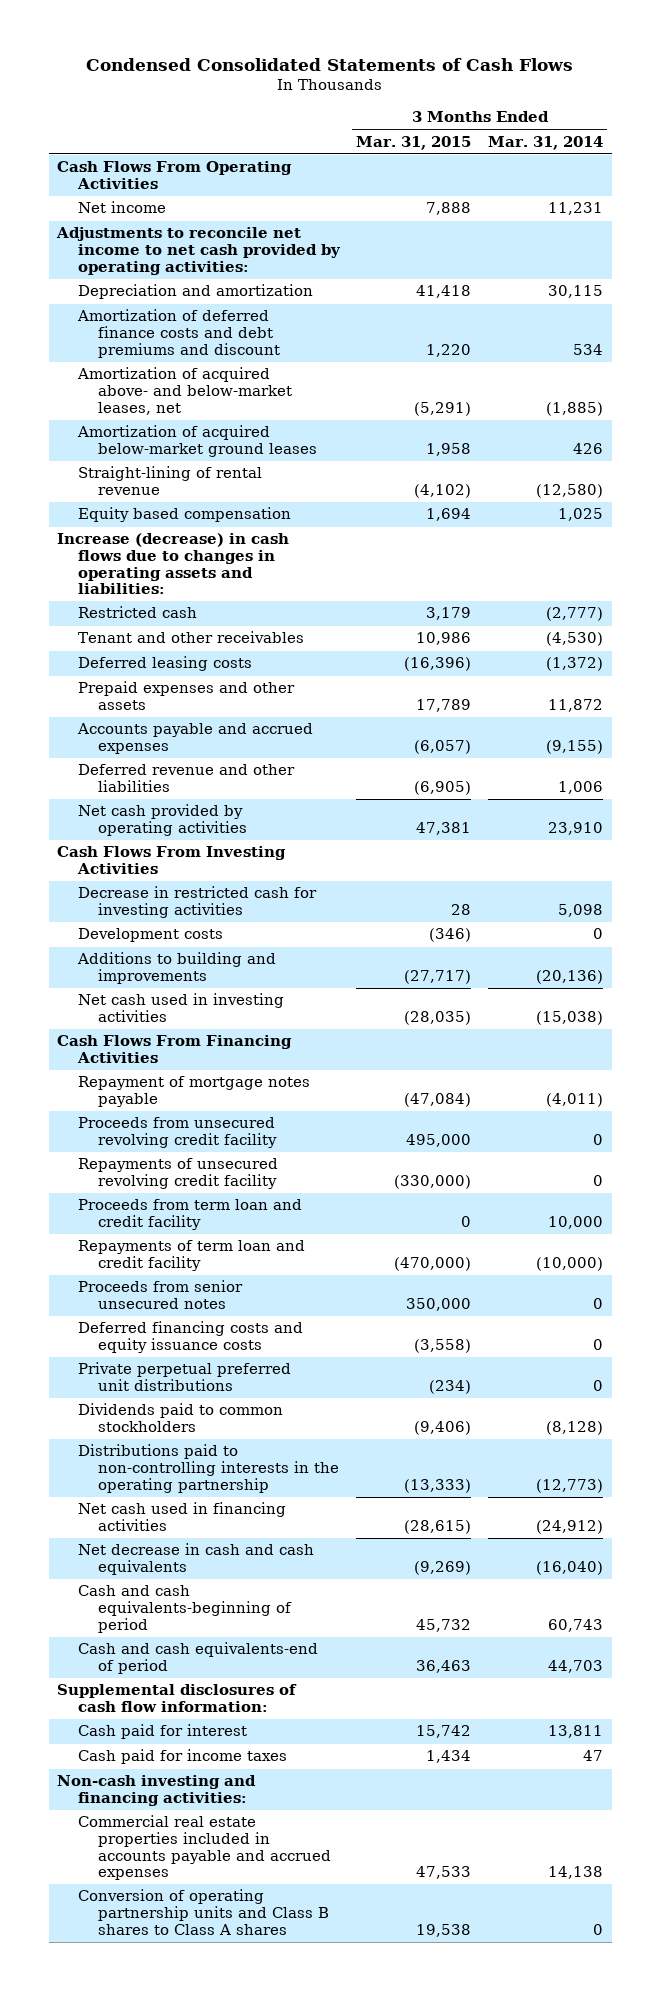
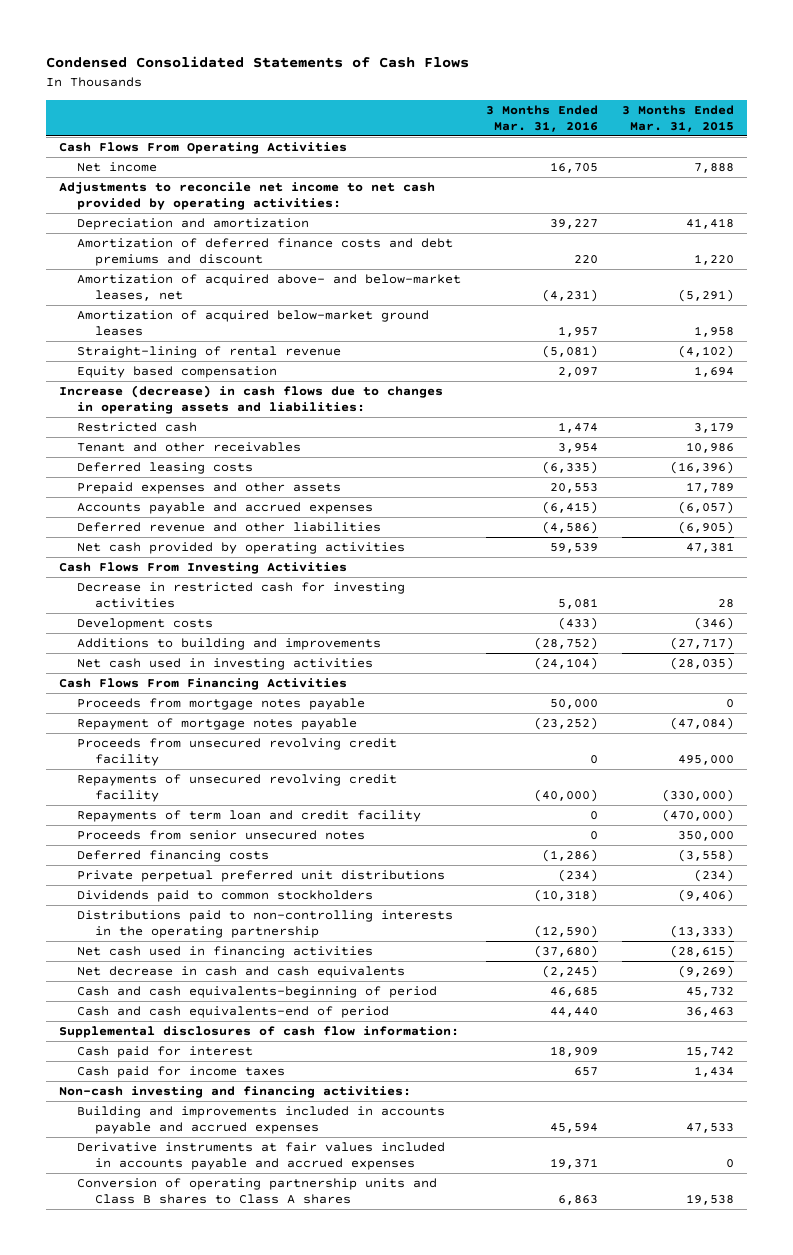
- | 3 Months Ended Mar. 31, 2015 | 3 Months Ended Mar. 31, 2014
+ | 3 Months Ended Mar. 31, 2016 | 3 Months Ended Mar. 31, 2015
+ Proceeds from mortgage notes payable | 50,000 | 0
- Proceeds from term loan and credit facility | 0 | 10,000
- Deferred financing costs and equity issuance costs | (3,558) | 0
+ Deferred financing costs | (1,286) | (3,558)
- Commercial real estate properties included in accounts payable and accrued expenses | 47,533 | 14,138
+ Building and improvements included in accounts payable and accrued expenses | 45,594 | 47,533
+ Derivative instruments at fair values included in accounts payable and accrued expenses | 19,371 | 0

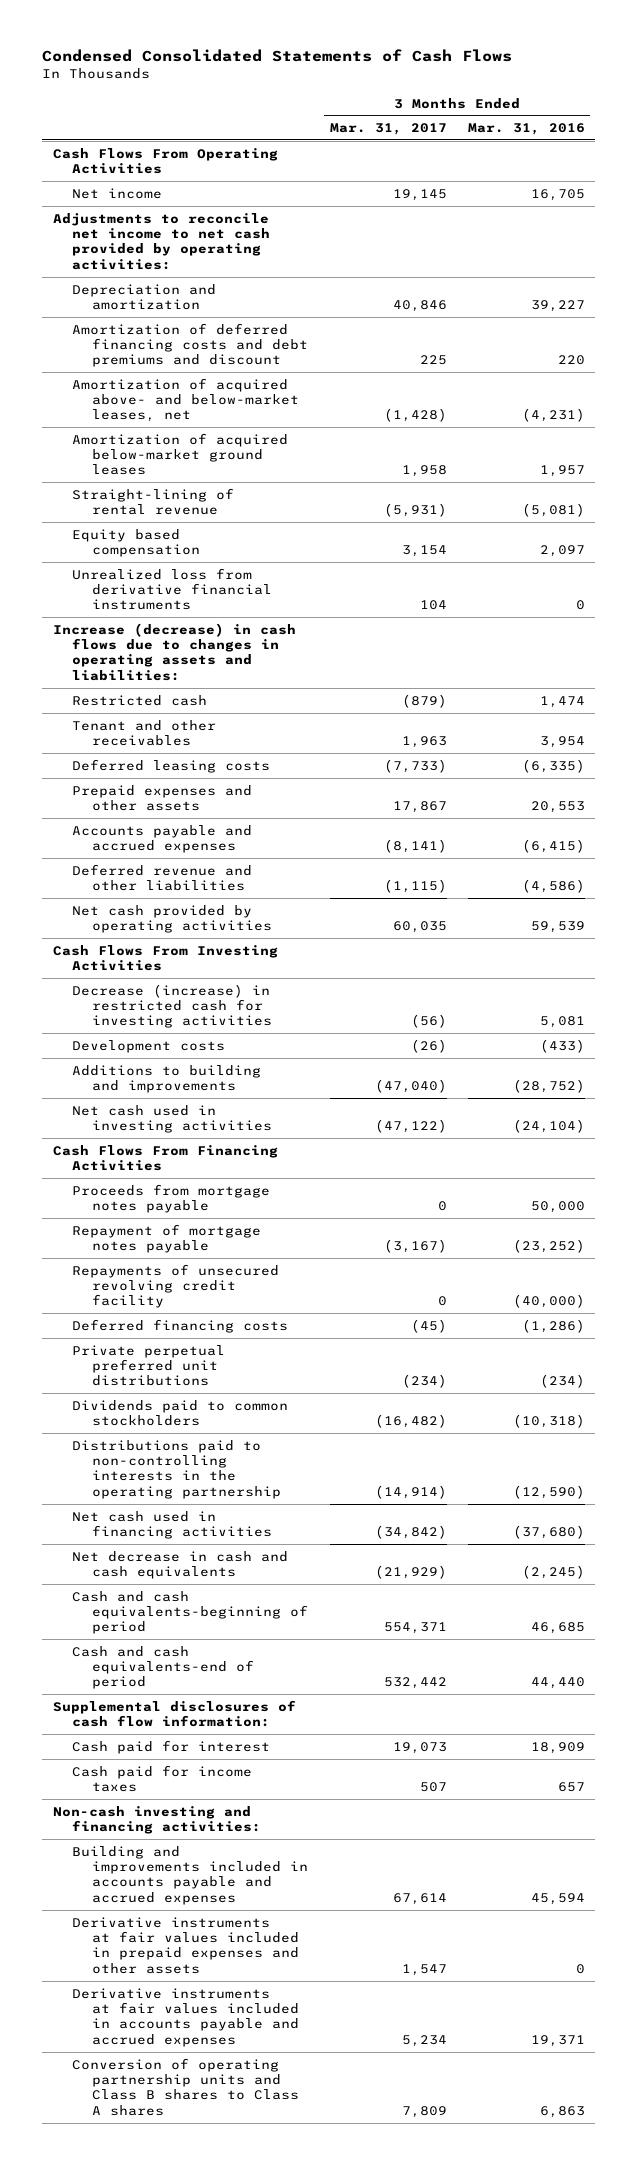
- | 3 Months Ended Mar. 31, 2016 | 3 Months Ended Mar. 31, 2015
+ | 3 Months Ended Mar. 31, 2017 | 3 Months Ended Mar. 31, 2016
- Amortization of deferred finance costs and debt premiums and discount | 220 | 1,220
+ Amortization of deferred financing costs and debt premiums and discount | 225 | 220
+ Unrealized loss from derivative financial instruments | 104 | 0
- Decrease in restricted cash for investing activities | 5,081 | 28
+ Decrease (increase) in restricted cash for investing activities | (56) | 5,081
- Proceeds from unsecured revolving credit facility | 0 | 495,000
- Repayments of term loan and credit facility | 0 | (470,000)
- Proceeds from senior unsecured notes | 0 | 350,000
+ Derivative instruments at fair values included in prepaid expenses and other assets | 1,547 | 0

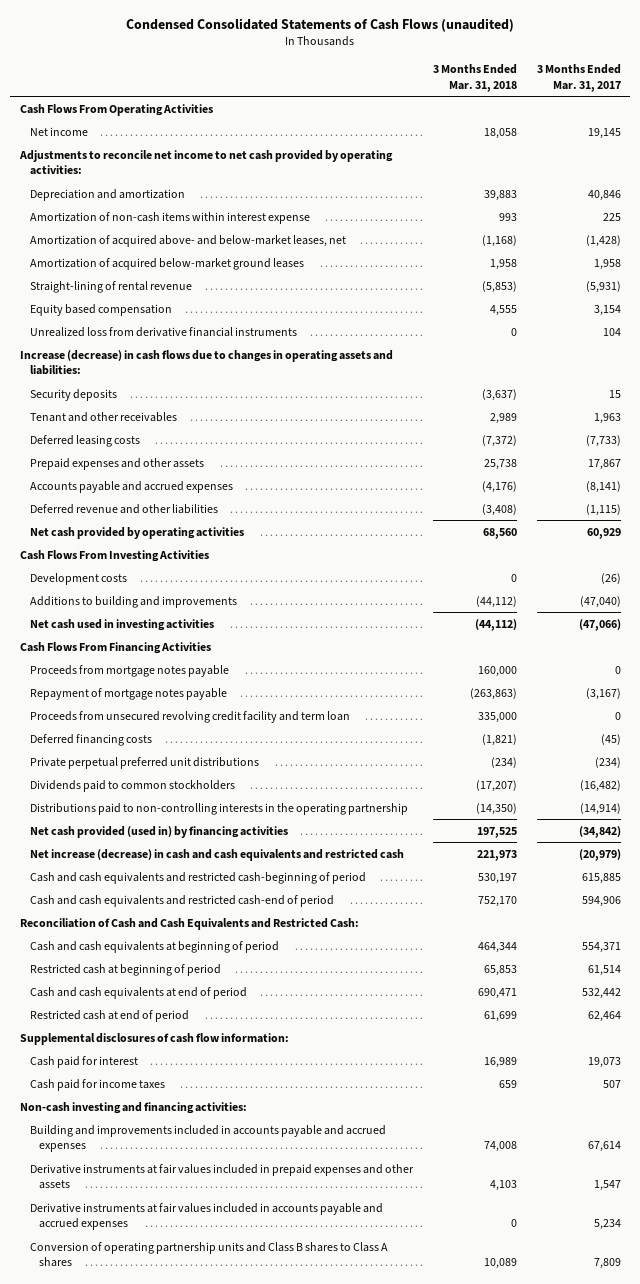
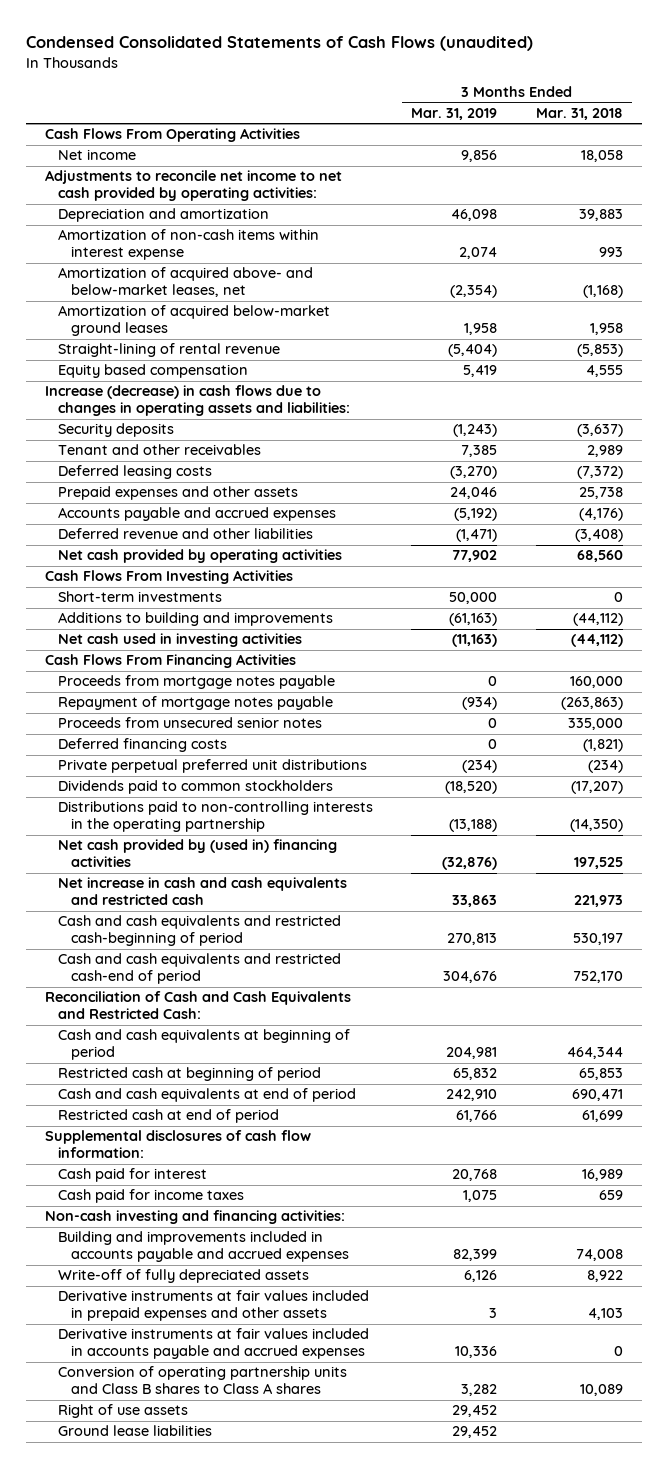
- | 3 Months Ended Mar. 31, 2018 | 3 Months Ended Mar. 31, 2017
+ | 3 Months Ended Mar. 31, 2019 | 3 Months Ended Mar. 31, 2018
- Unrealized loss from derivative financial instruments | 0 | 104
- Development costs | 0 | (26)
+ Short-term investments | 50,000 | 0
- Proceeds from unsecured revolving credit facility and term loan | 335,000 | 0
+ Proceeds from unsecured senior notes | 0 | 335,000
- Net cash provided (used in) by financing activities | 197,525 | (34,842)
- Net increase (decrease) in cash and cash equivalents and restricted cash | 221,973 | (20,979)
+ Net cash provided by (used in) financing activities | (32,876) | 197,525
+ Net increase in cash and cash equivalents and restricted cash | 33,863 | 221,973
+ Write-off of fully depreciated assets | 6,126 | 8,922
+ Right of use assets | 29,452 |
+ Ground lease liabilities | 29,452 |

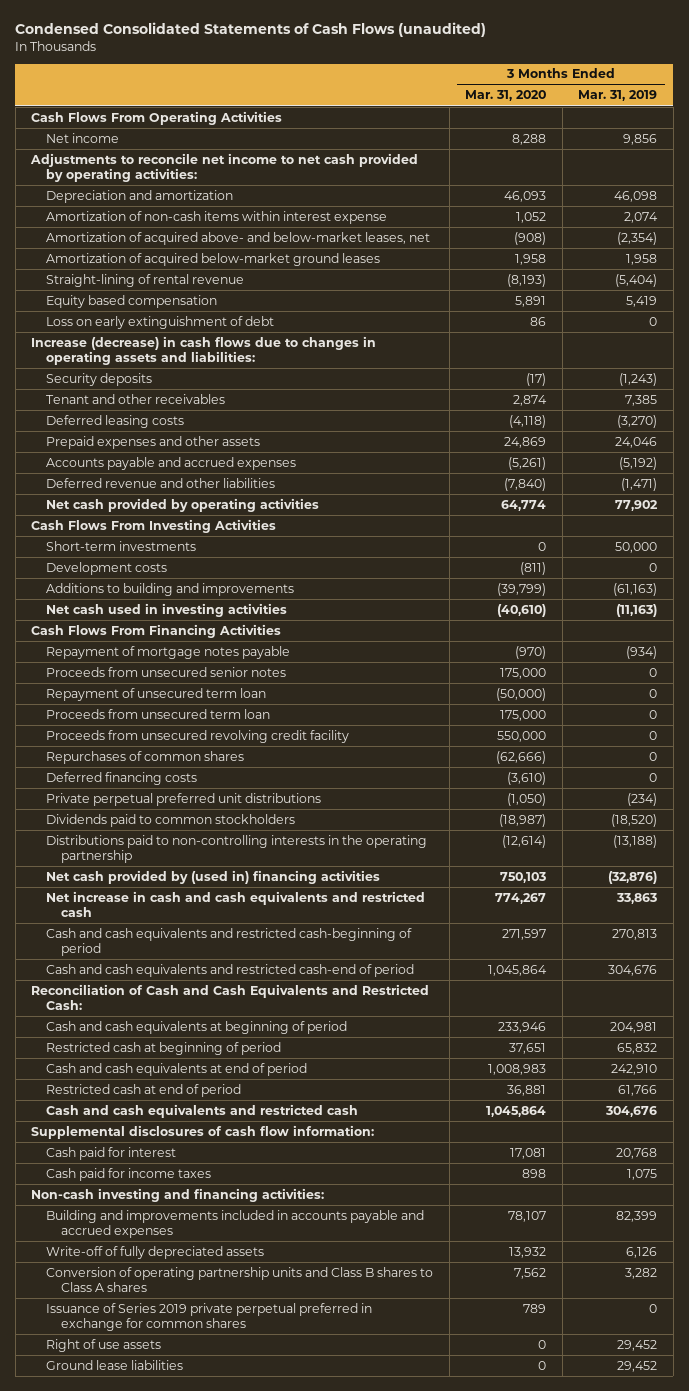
- | 3 Months Ended Mar. 31, 2019 | 3 Months Ended Mar. 31, 2018
+ | 3 Months Ended Mar. 31, 2020 | 3 Months Ended Mar. 31, 2019
+ Loss on early extinguishment of debt | 86 | 0
+ Development costs | (811) | 0
- Proceeds from mortgage notes payable | 0 | 160,000
+ Repayment of unsecured term loan | (50,000) | 0
+ Proceeds from unsecured term loan | 175,000 | 0
+ Proceeds from unsecured revolving credit facility | 550,000 | 0
+ Repurchases of common shares | (62,666) | 0
+ Cash and cash equivalents and restricted cash | 1,045,864 | 304,676
- Derivative instruments at fair values included in prepaid expenses and other assets | 3 | 4,103
- Derivative instruments at fair values included in accounts payable and accrued expenses | 10,336 | 0
+ Issuance of Series 2019 private perpetual preferred in exchange for common shares | 789 | 0

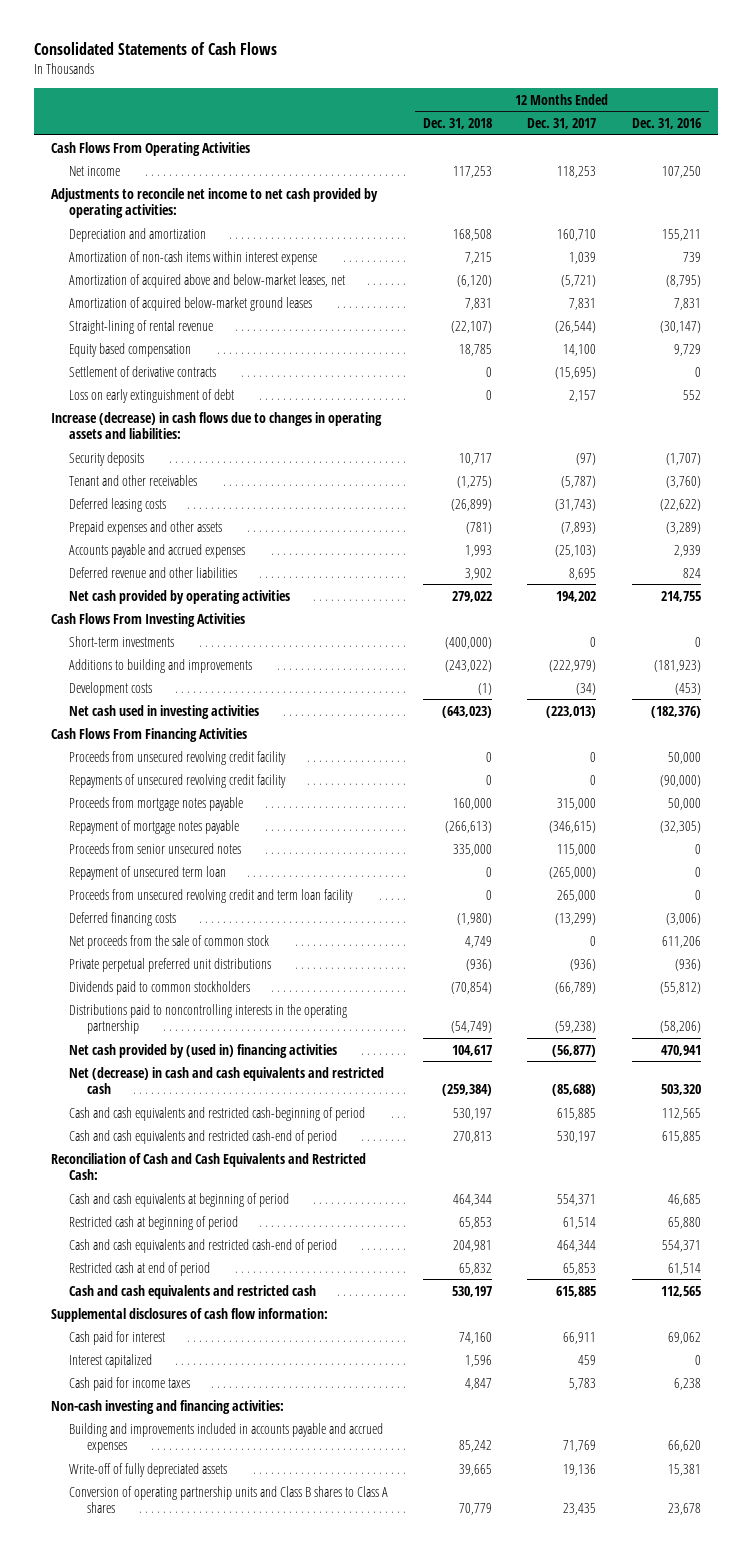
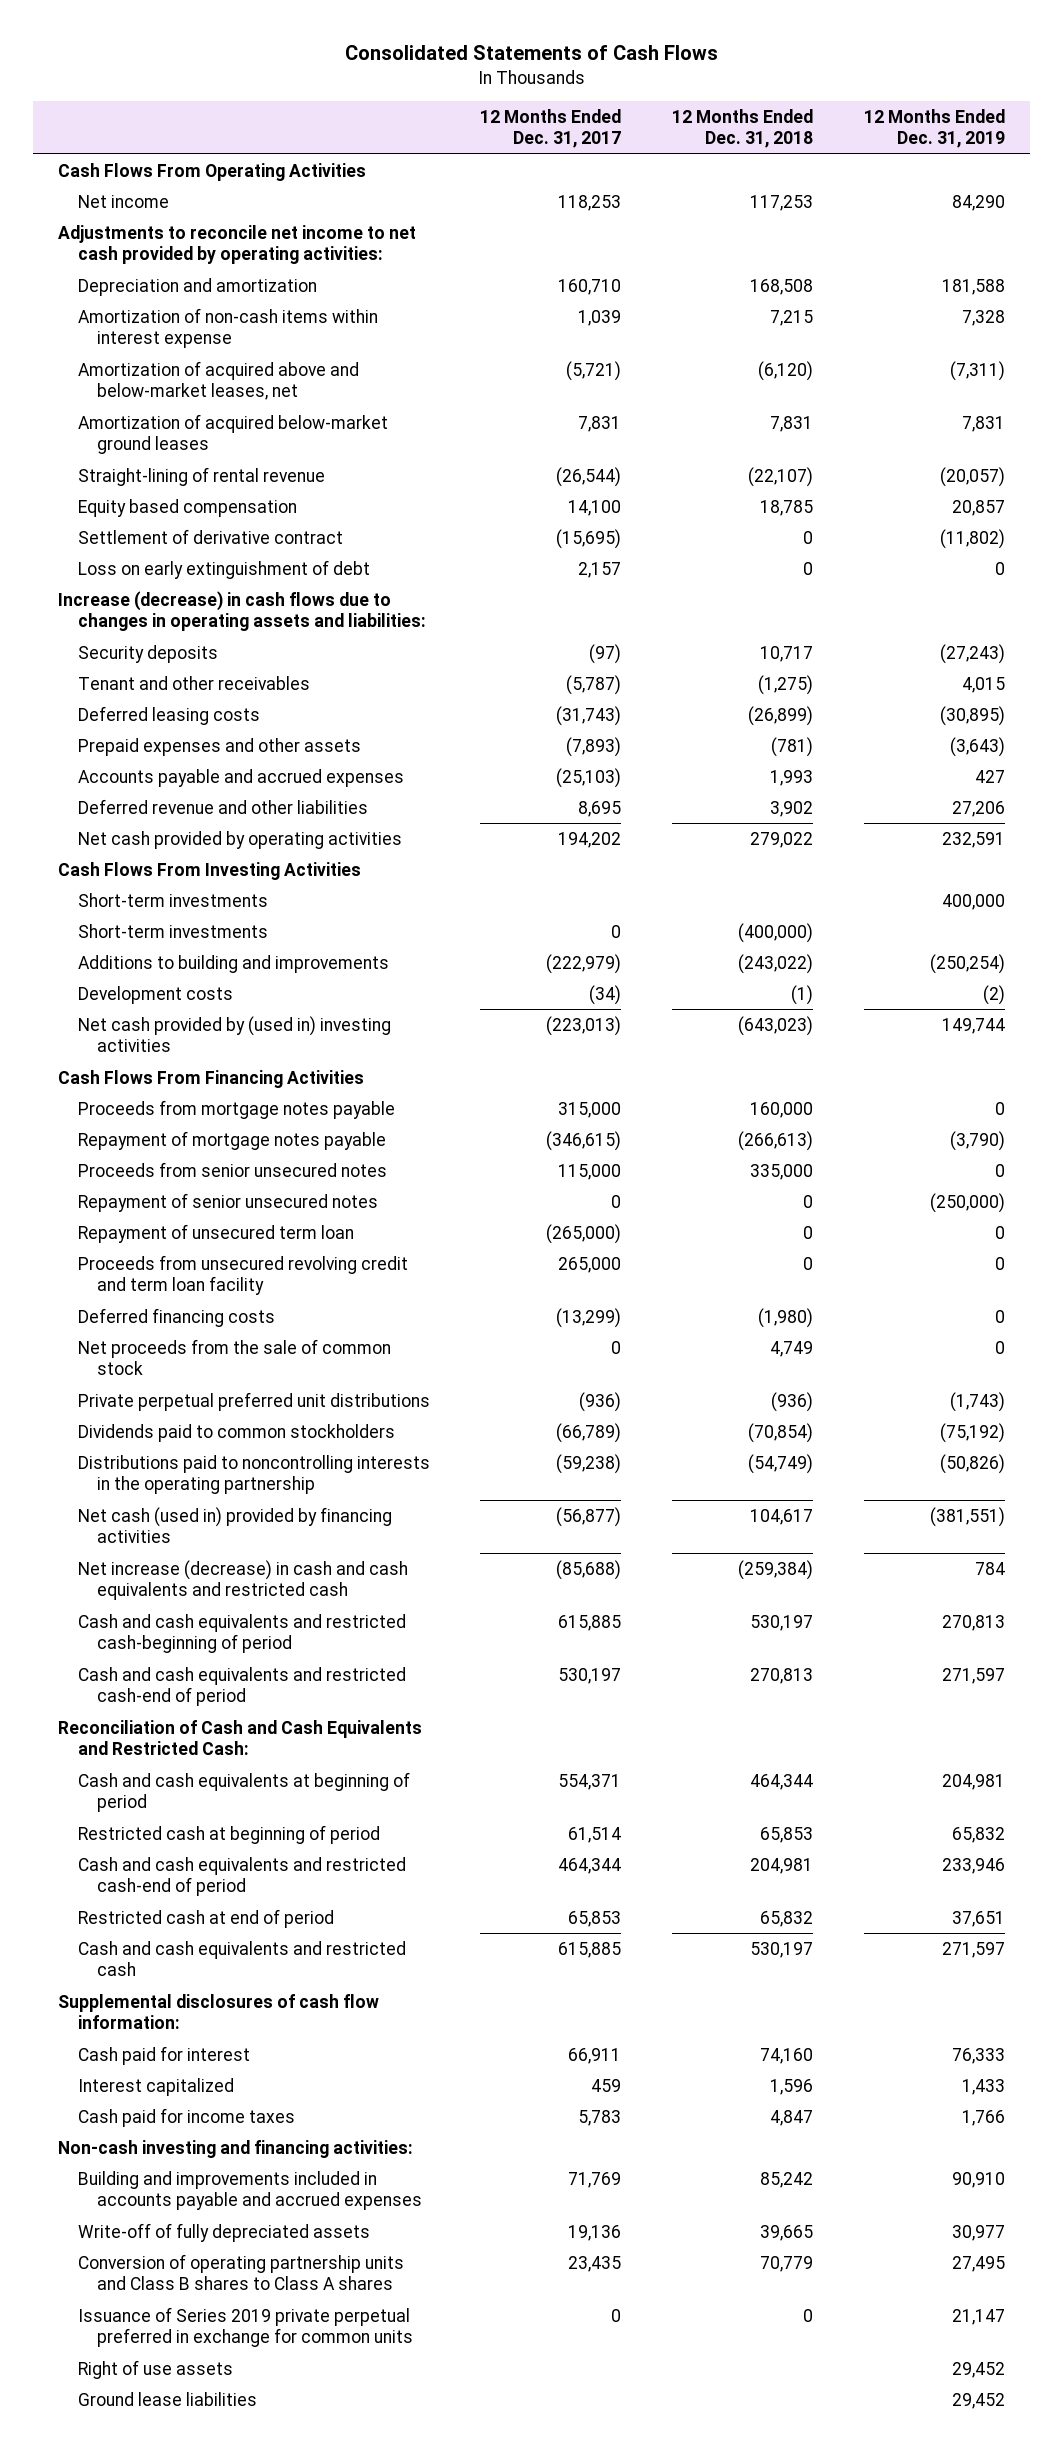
- | 12 Months Ended Dec. 31, 2018 | 12 Months Ended Dec. 31, 2017 | 12 Months Ended Dec. 31, 2016
+ | 12 Months Ended Dec. 31, 2017 | 12 Months Ended Dec. 31, 2018 | 12 Months Ended Dec. 31, 2019
- Settlement of derivative contracts | 0 | (15,695) | 0
+ Settlement of derivative contract | (15,695) | 0 | (11,802)
+ Short-term investments | | | 400,000
- Net cash used in investing activities | (643,023) | (223,013) | (182,376)
+ Net cash provided by (used in) investing activities | (223,013) | (643,023) | 149,744
- Proceeds from unsecured revolving credit facility | 0 | 0 | 50,000
- Repayments of unsecured revolving credit facility | 0 | 0 | (90,000)
+ Repayment of senior unsecured notes | 0 | 0 | (250,000)
- Net cash provided by (used in) financing activities | 104,617 | (56,877) | 470,941
- Net (decrease) in cash and cash equivalents and restricted cash | (259,384) | (85,688) | 503,320
+ Net cash (used in) provided by financing activities | (56,877) | 104,617 | (381,551)
+ Net increase (decrease) in cash and cash equivalents and restricted cash | (85,688) | (259,384) | 784
+ Issuance of Series 2019 private perpetual preferred in exchange for common units | 0 | 0 | 21,147
+ Right of use assets | | | 29,452
+ Ground lease liabilities | | | 29,452

